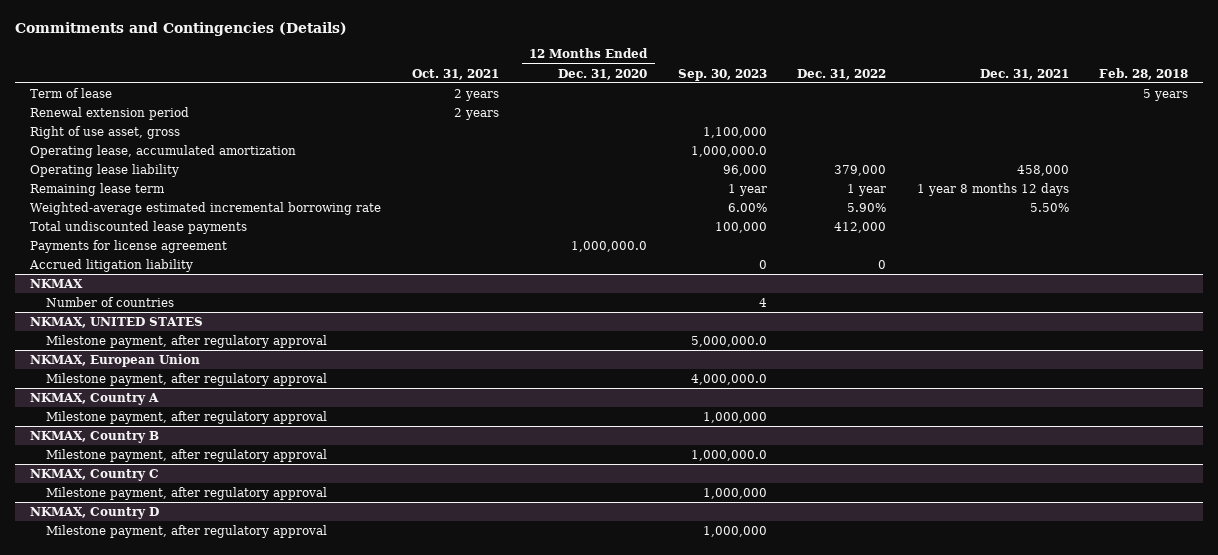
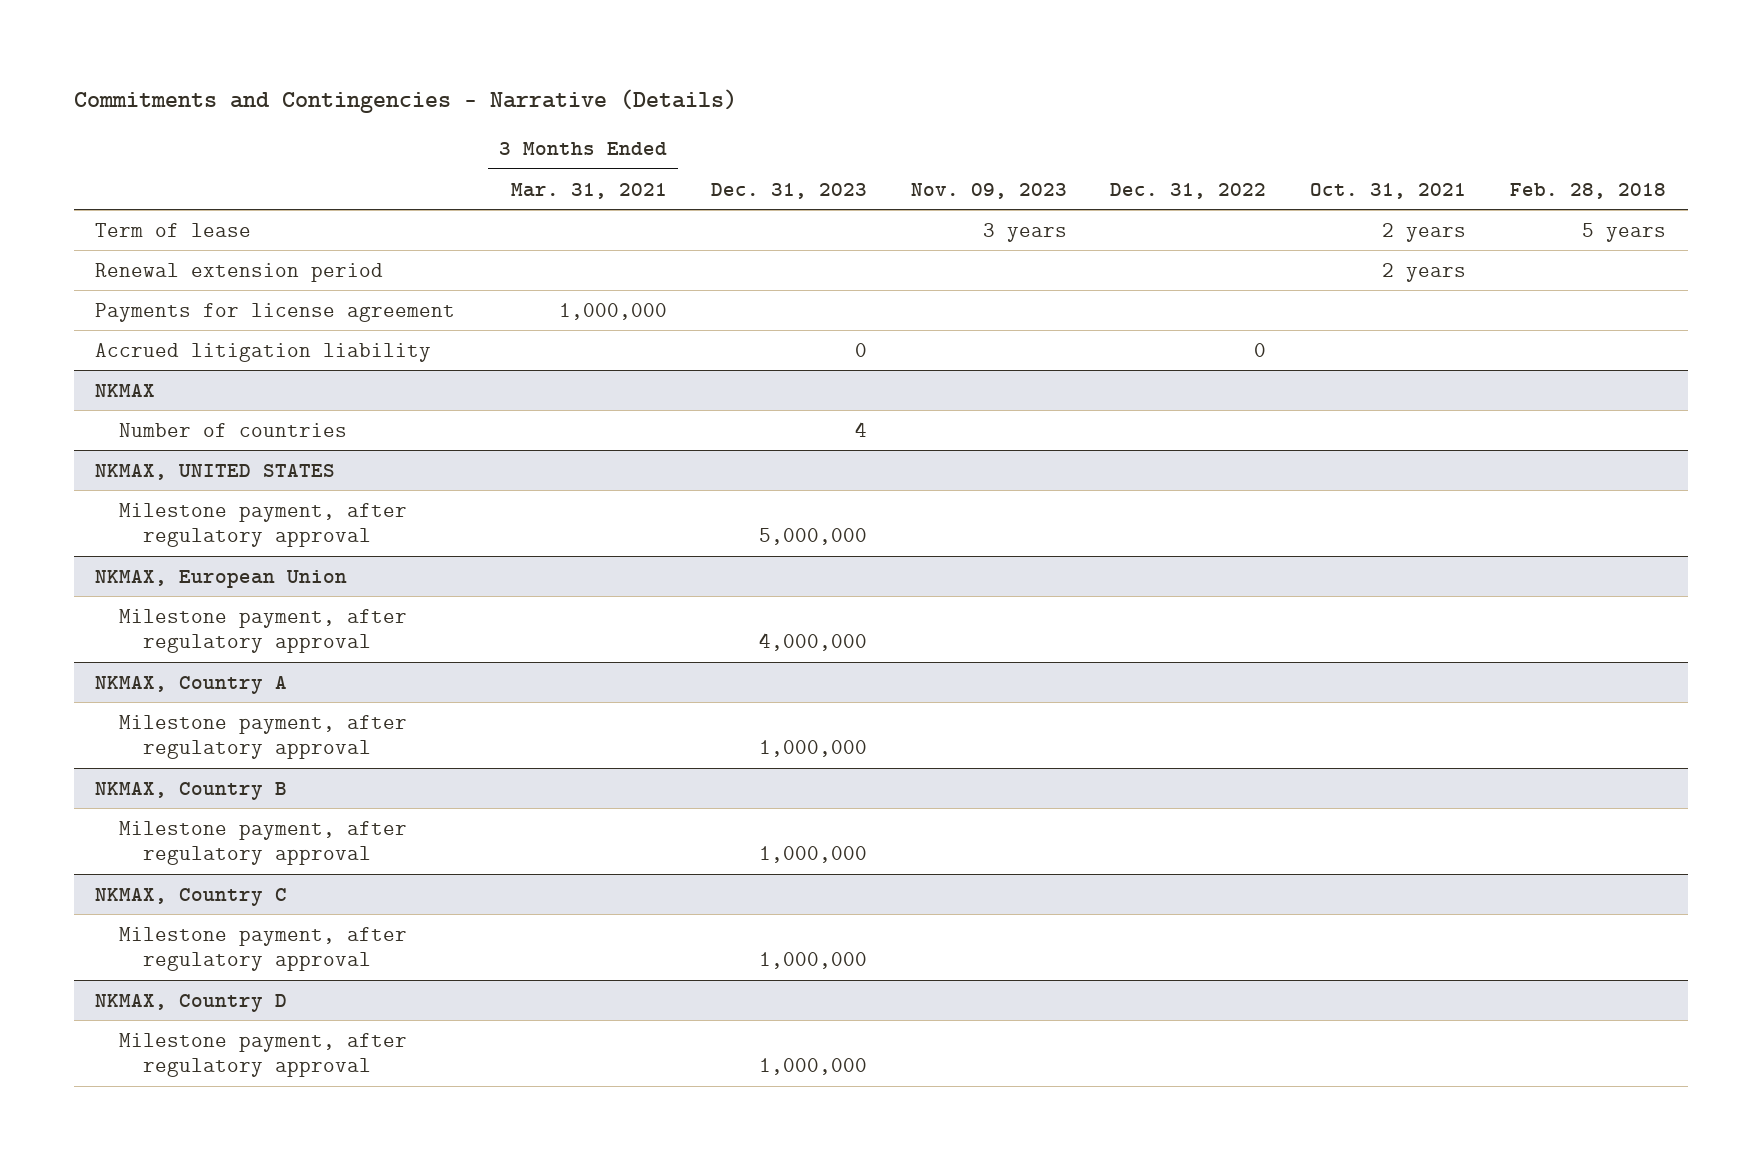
- Commitments and Contingencies (Details)
+ Commitments and Contingencies - Narrative (Details)
- | Oct. 31, 2021 | 12 Months Ended Dec. 31, 2020 | Sep. 30, 2023 | Dec. 31, 2022 | Dec. 31, 2021 | Feb. 28, 2018
+ | 3 Months Ended Mar. 31, 2021 | Dec. 31, 2023 | Nov. 09, 2023 | Dec. 31, 2022 | Oct. 31, 2021 | Feb. 28, 2018
- Right of use asset, gross | | | 1,100,000 | | |
- Operating lease, accumulated amortization | | | 1,000,000.0 | | |
- Operating lease liability | | | 96,000 | 379,000 | 458,000 |
- Remaining lease term | | | 1 year | 1 year | 1 year 8 months 12 days |
- Weighted-average estimated incremental borrowing rate | | | 6.00% | 5.90% | 5.50% |
- Total undiscounted lease payments | | | 100,000 | 412,000 | |

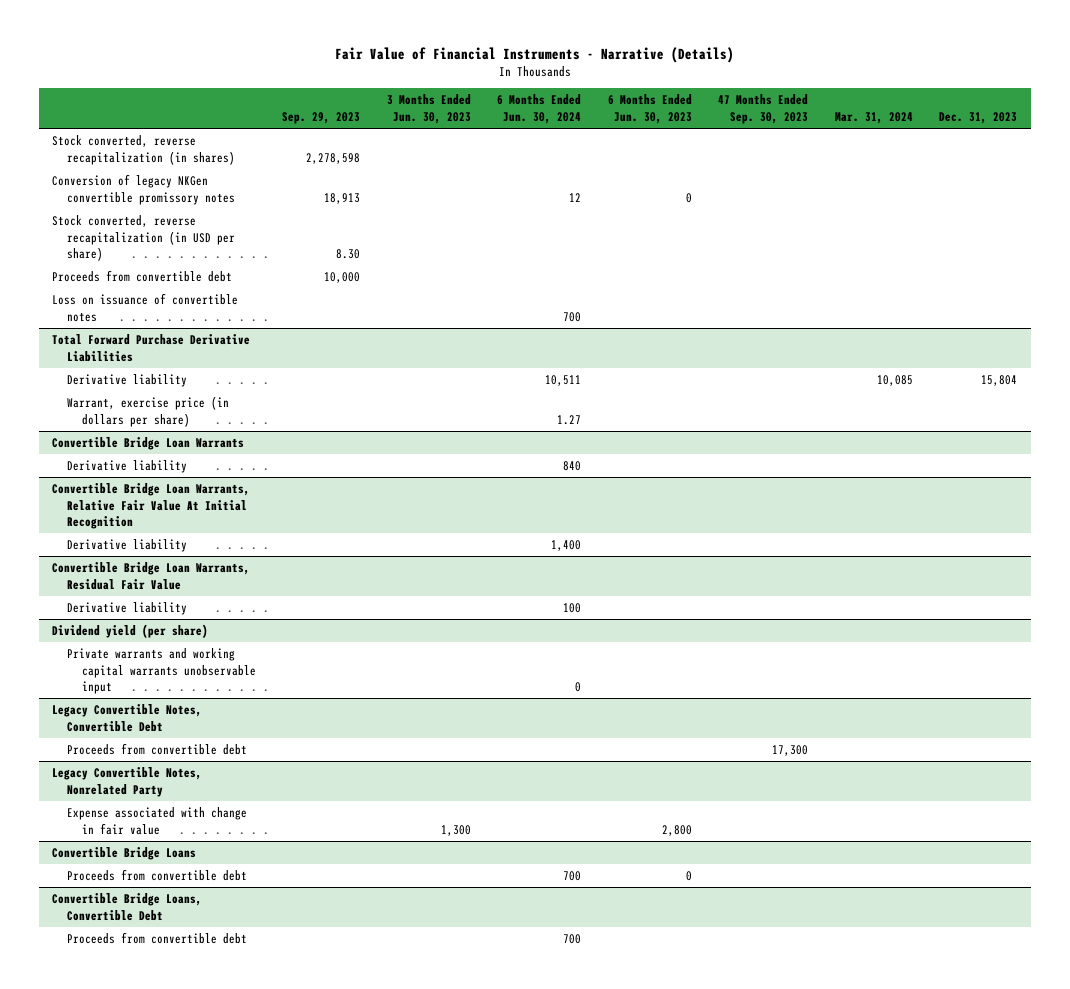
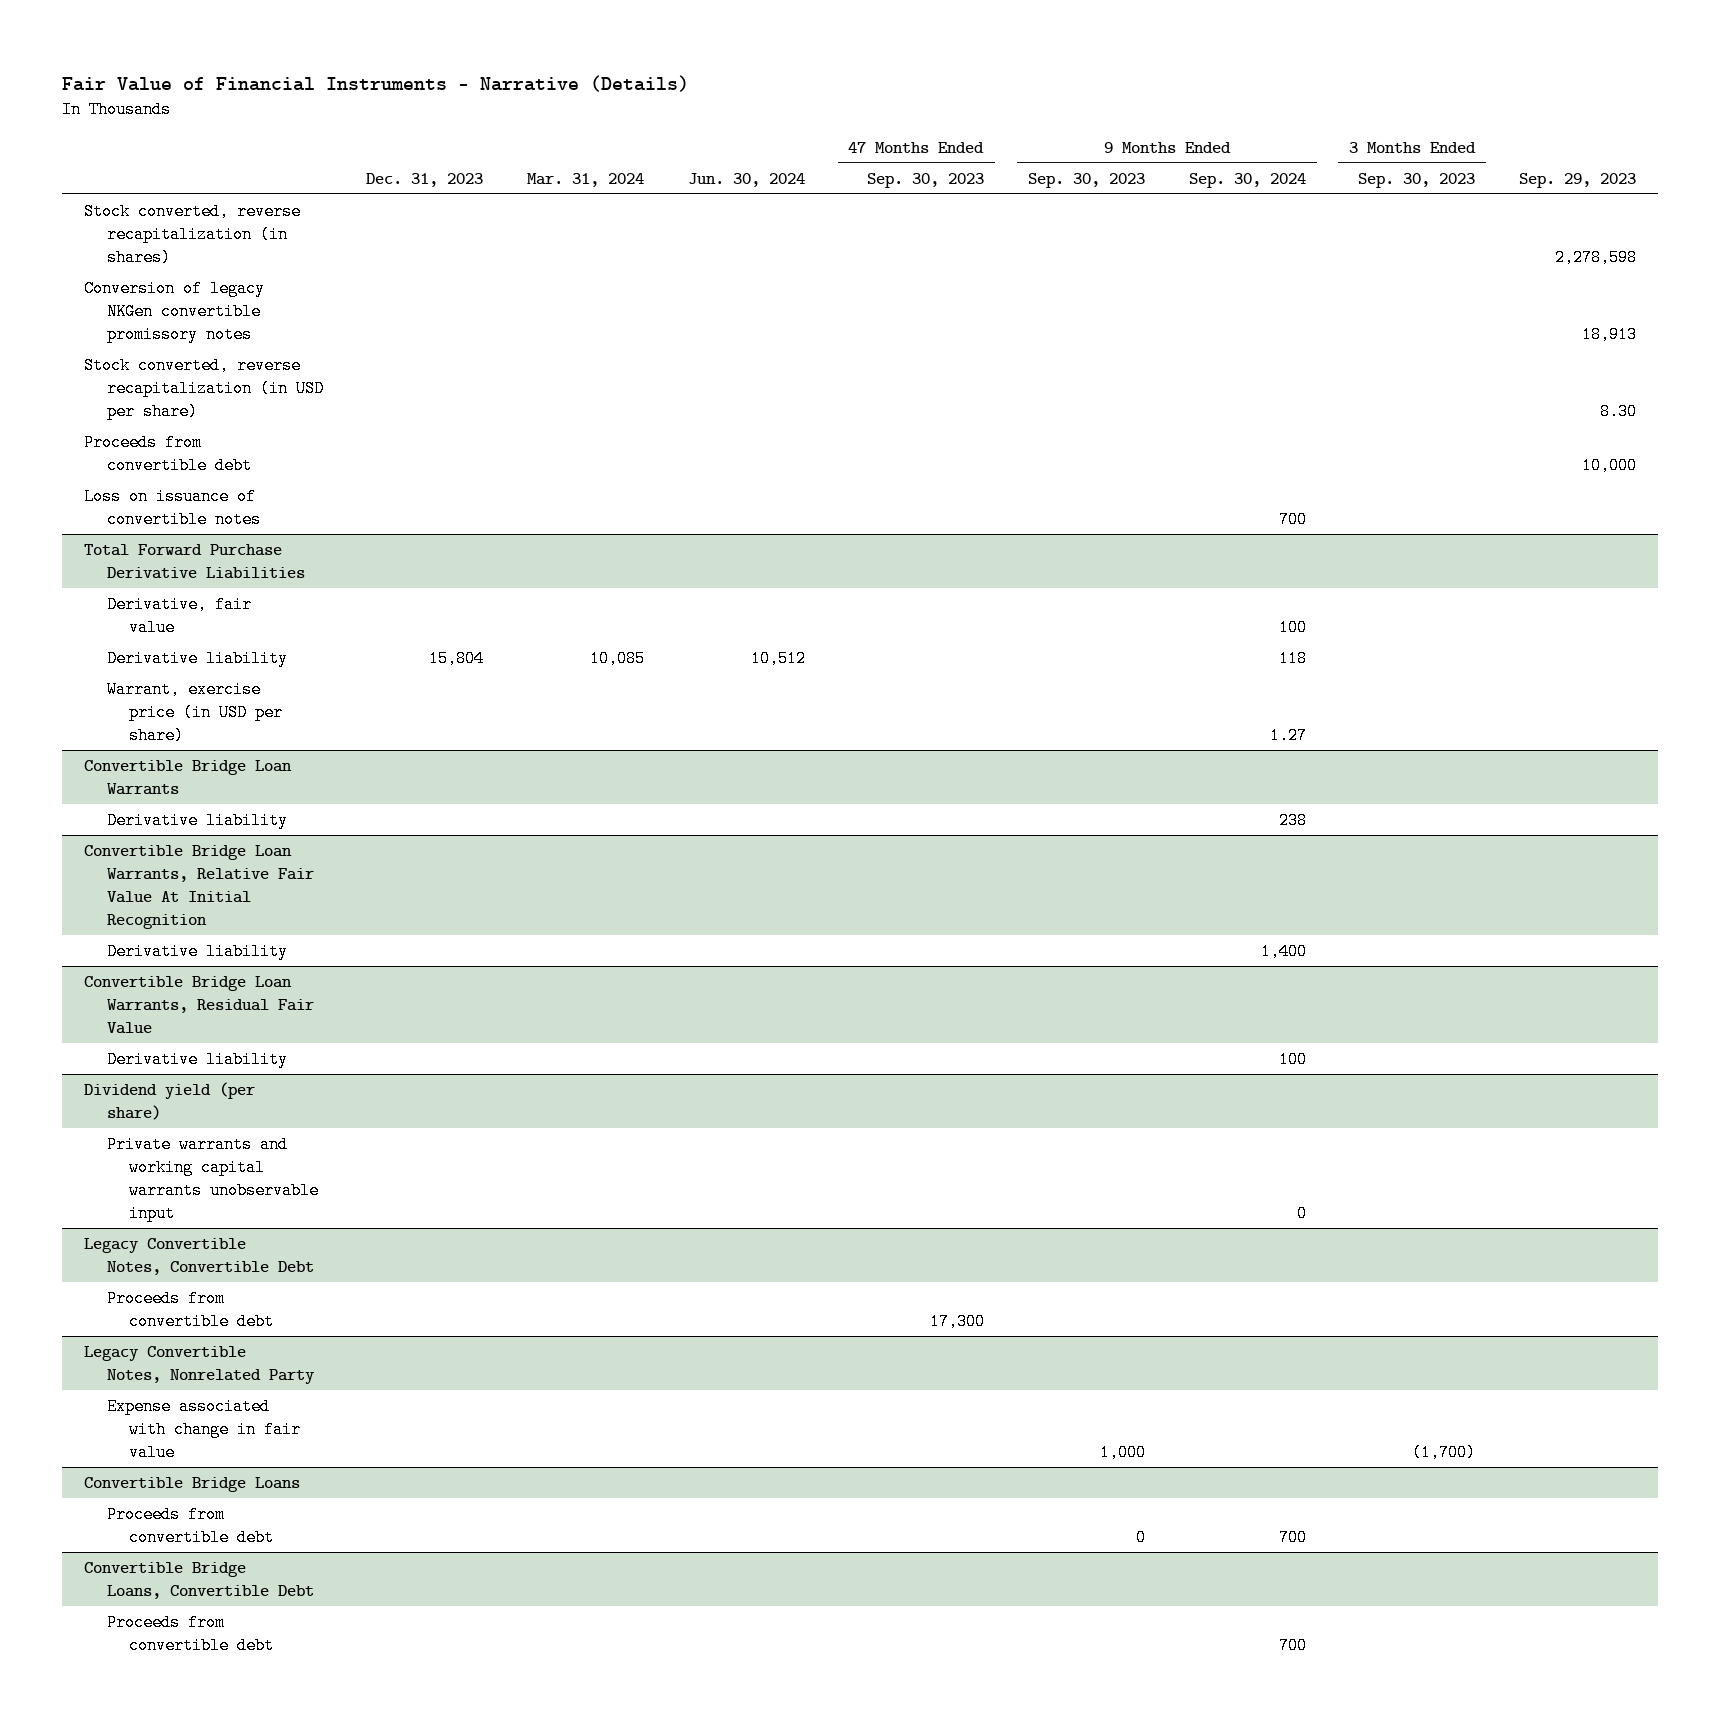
- | Sep. 29, 2023 | 3 Months Ended Jun. 30, 2023 | 6 Months Ended Jun. 30, 2024 | 6 Months Ended Jun. 30, 2023 | 47 Months Ended Sep. 30, 2023 | Mar. 31, 2024 | Dec. 31, 2023
+ | Dec. 31, 2023 | Mar. 31, 2024 | Jun. 30, 2024 | 47 Months Ended Sep. 30, 2023 | 9 Months Ended Sep. 30, 2023 | 9 Months Ended Sep. 30, 2024 | 3 Months Ended Sep. 30, 2023 | Sep. 29, 2023
@ Total Forward Purchase Derivative Liabilities
+ Derivative, fair value | | | | | | 100 | |
- Warrant, exercise price (in dollars per share) | | | 1.27 | | | |
+ Warrant, exercise price (in USD per share) | | | | | | 1.27 | |

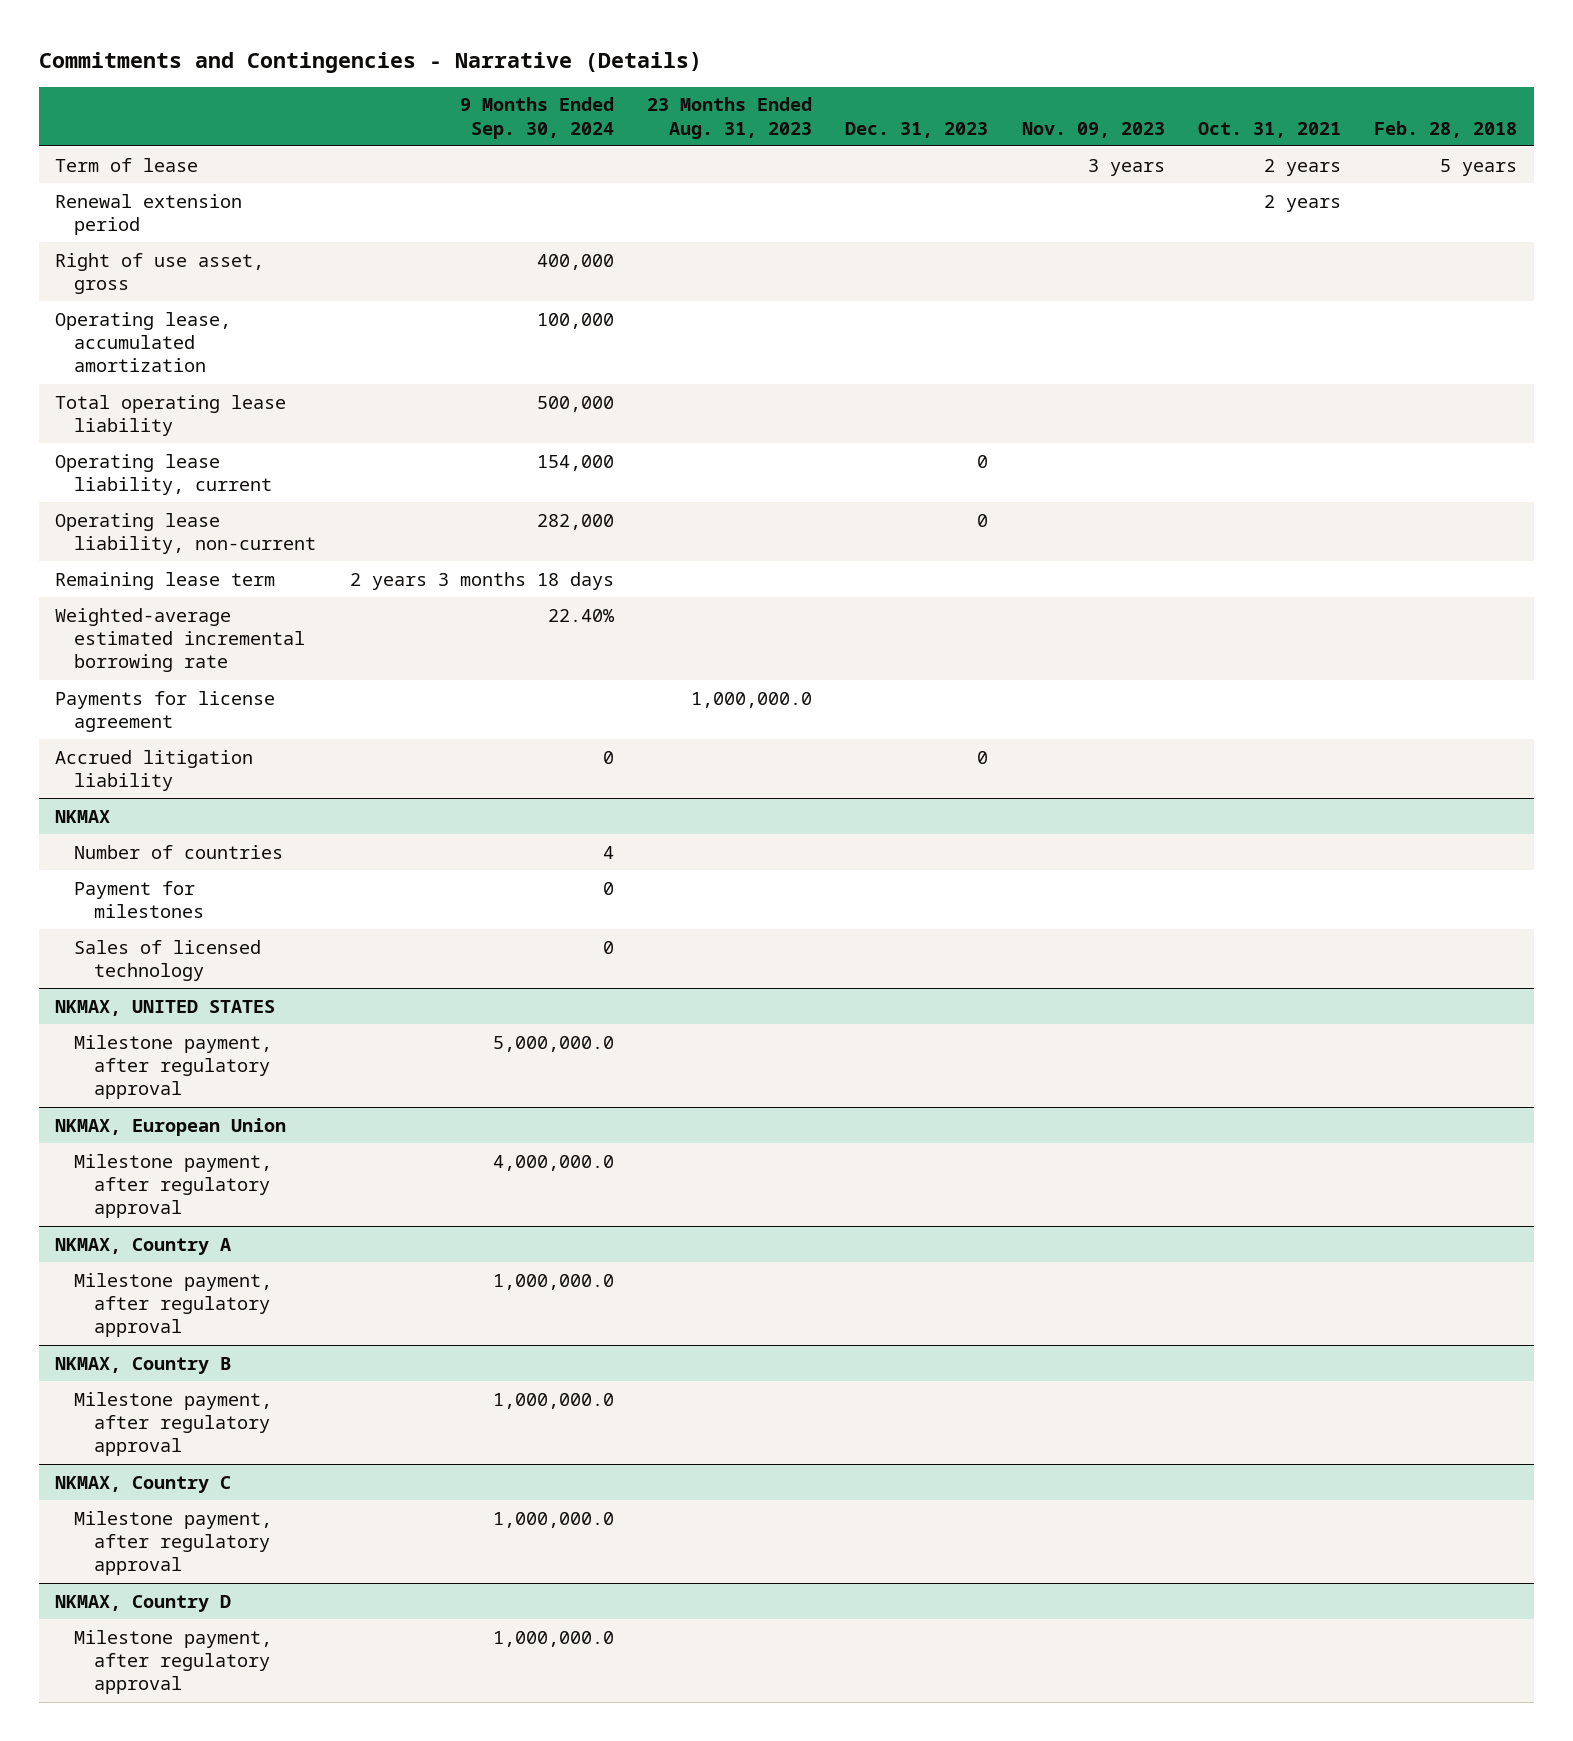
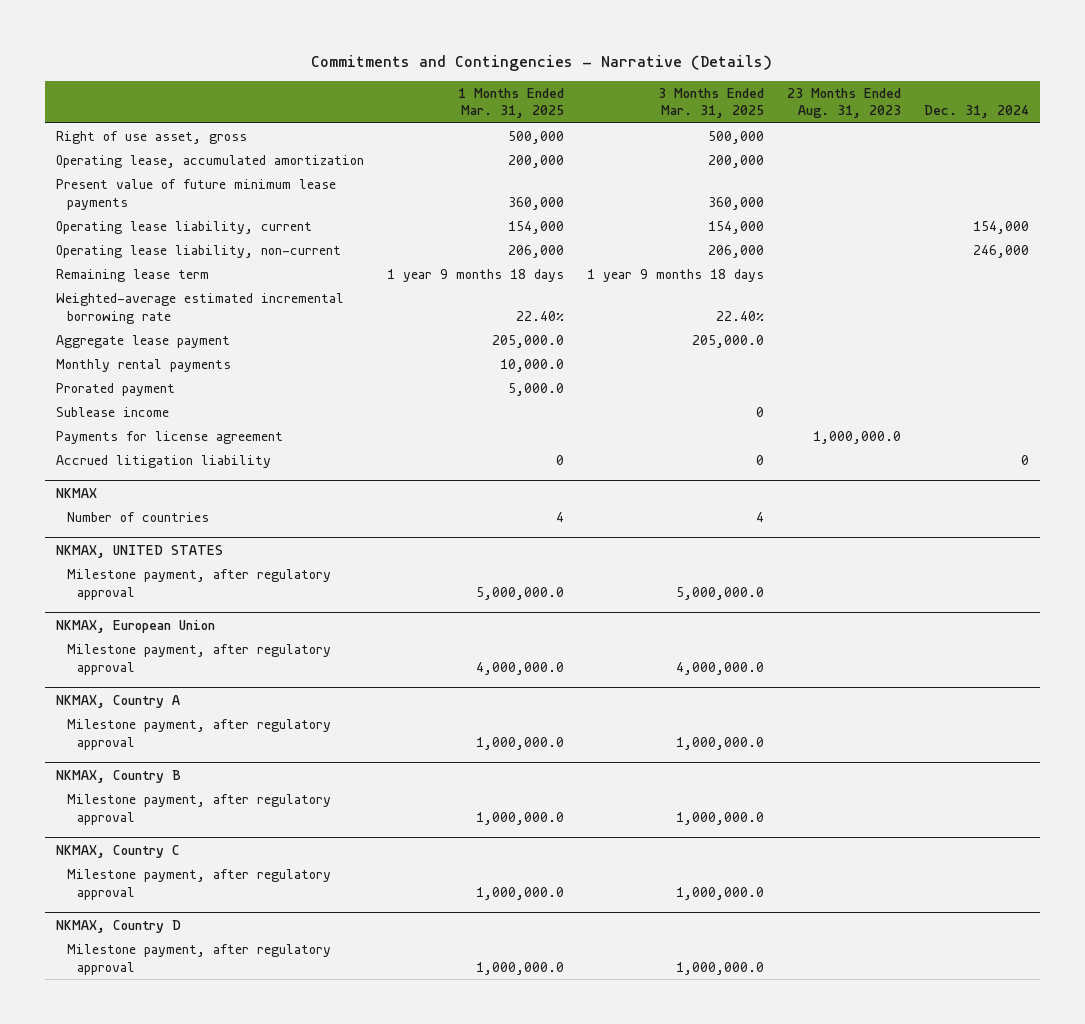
- | 9 Months Ended Sep. 30, 2024 | 23 Months Ended Aug. 31, 2023 | Dec. 31, 2023 | Nov. 09, 2023 | Oct. 31, 2021 | Feb. 28, 2018
+ | 1 Months Ended Mar. 31, 2025 | 3 Months Ended Mar. 31, 2025 | 23 Months Ended Aug. 31, 2023 | Dec. 31, 2024
- Term of lease | | | | 3 years | 2 years | 5 years
- Renewal extension period | | | | | 2 years |
- Total operating lease liability | 500,000 | | | | |
+ Present value of future minimum lease payments | 360,000 | 360,000 | |
+ Aggregate lease payment | 205,000.0 | 205,000.0 | |
+ Monthly rental payments | 10,000.0 | | |
+ Prorated payment | 5,000.0 | | |
+ Sublease income | | 0 | |
@ NKMAX
- Payment for milestones | 0 | | | | |
- Sales of licensed technology | 0 | | | | |

